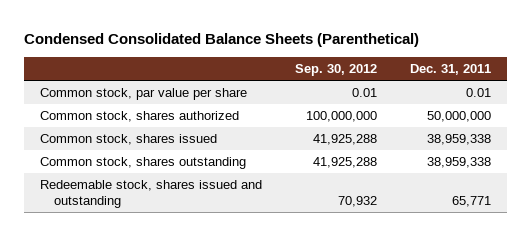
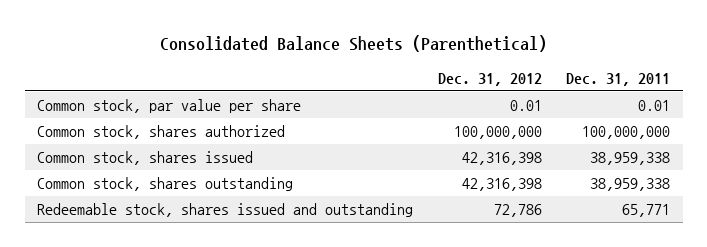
- Condensed Consolidated Balance Sheets (Parenthetical)
+ Consolidated Balance Sheets (Parenthetical)
- | Sep. 30, 2012 | Dec. 31, 2011
+ | Dec. 31, 2012 | Dec. 31, 2011
- Common stock, shares authorized | 100,000,000 | 50,000,000
+ Common stock, shares authorized | 100,000,000 | 100,000,000

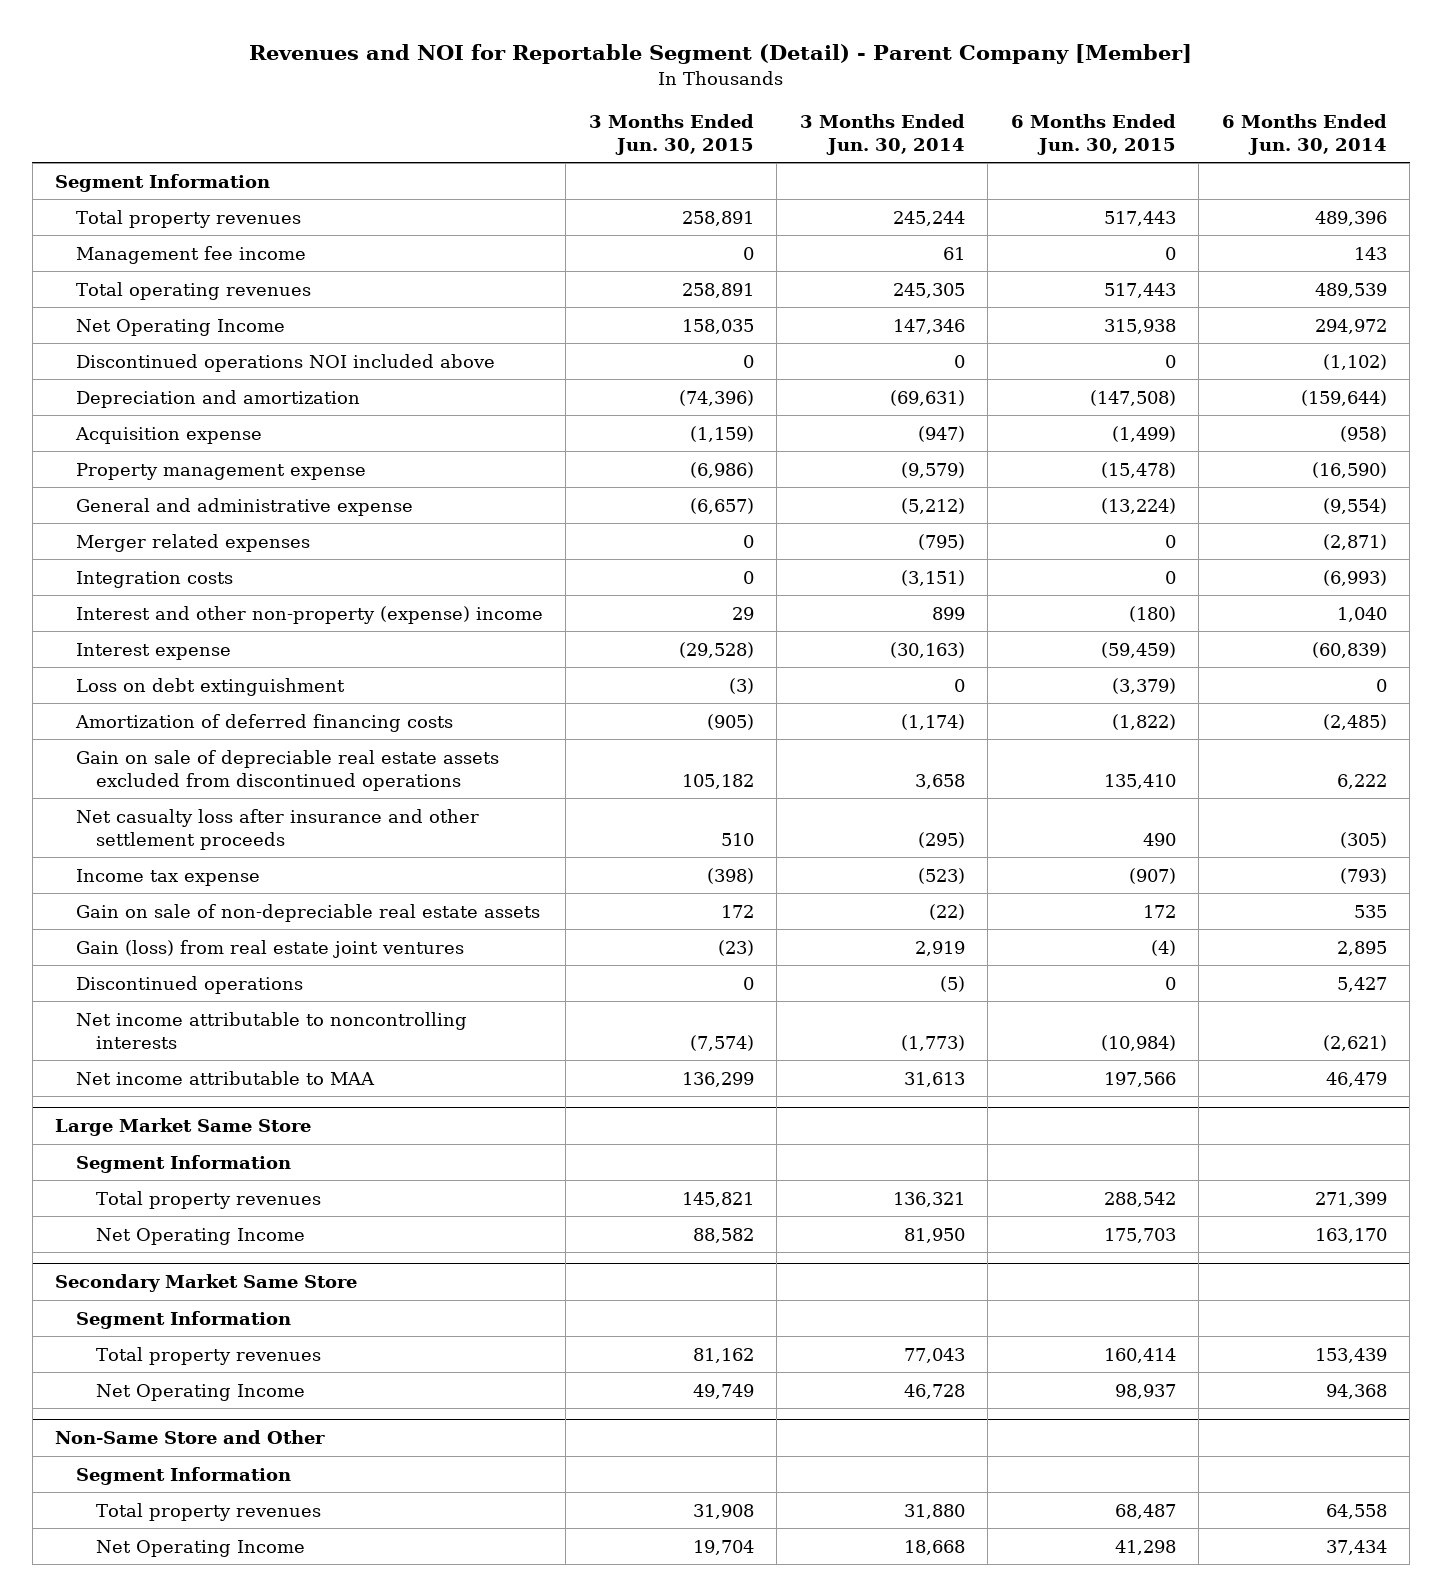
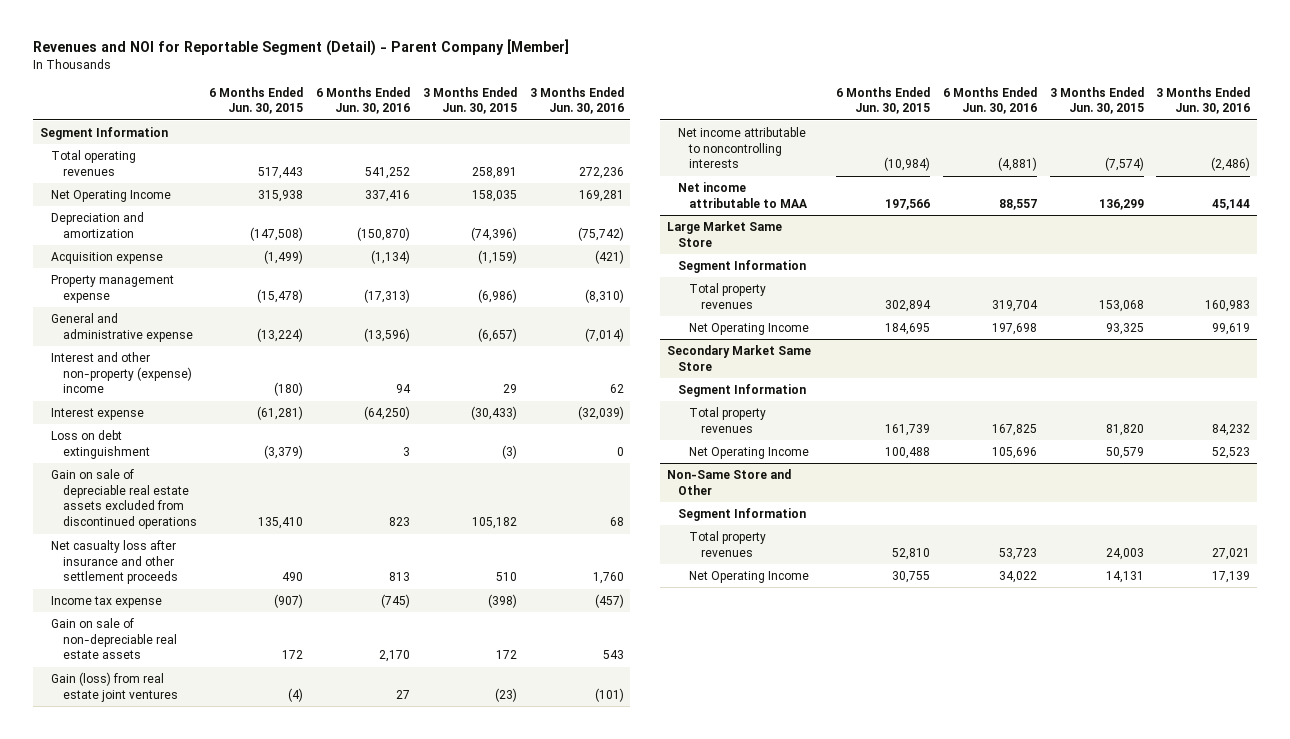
- | 3 Months Ended Jun. 30, 2015 | 3 Months Ended Jun. 30, 2014 | 6 Months Ended Jun. 30, 2015 | 6 Months Ended Jun. 30, 2014
+ | 6 Months Ended Jun. 30, 2015 | 6 Months Ended Jun. 30, 2016 | 3 Months Ended Jun. 30, 2015 | 3 Months Ended Jun. 30, 2016
- Total property revenues | 258,891 | 245,244 | 517,443 | 489,396
- Management fee income | 0 | 61 | 0 | 143
- Discontinued operations NOI included above | 0 | 0 | 0 | (1,102)
- Merger related expenses | 0 | (795) | 0 | (2,871)
- Integration costs | 0 | (3,151) | 0 | (6,993)
- Interest expense | (29,528) | (30,163) | (59,459) | (60,839)
+ Interest expense | (61,281) | (64,250) | (30,433) | (32,039)
- Amortization of deferred financing costs | (905) | (1,174) | (1,822) | (2,485)
- Discontinued operations | 0 | (5) | 0 | 5,427
@ Large Market Same Store
- Total property revenues | 145,821 | 136,321 | 288,542 | 271,399
- Net Operating Income | 88,582 | 81,950 | 175,703 | 163,170
+ Total property revenues | 302,894 | 319,704 | 153,068 | 160,983
+ Net Operating Income | 184,695 | 197,698 | 93,325 | 99,619
@ Secondary Market Same Store
- Total property revenues | 81,162 | 77,043 | 160,414 | 153,439
- Net Operating Income | 49,749 | 46,728 | 98,937 | 94,368
+ Total property revenues | 161,739 | 167,825 | 81,820 | 84,232
+ Net Operating Income | 100,488 | 105,696 | 50,579 | 52,523
@ Non-Same Store and Other
- Total property revenues | 31,908 | 31,880 | 68,487 | 64,558
- Net Operating Income | 19,704 | 18,668 | 41,298 | 37,434
+ Total property revenues | 52,810 | 53,723 | 24,003 | 27,021
+ Net Operating Income | 30,755 | 34,022 | 14,131 | 17,139

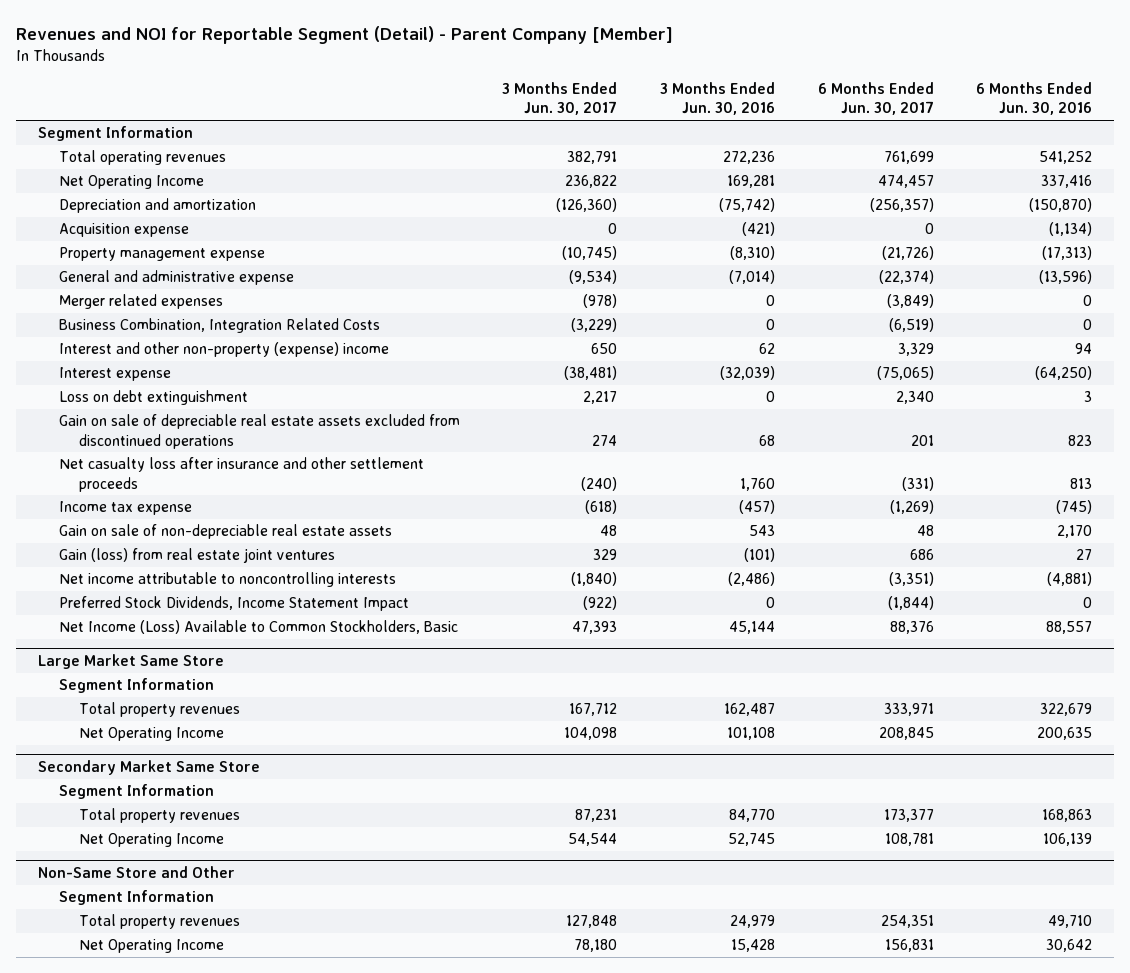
- | 6 Months Ended Jun. 30, 2015 | 6 Months Ended Jun. 30, 2016 | 3 Months Ended Jun. 30, 2015 | 3 Months Ended Jun. 30, 2016
+ | 3 Months Ended Jun. 30, 2017 | 3 Months Ended Jun. 30, 2016 | 6 Months Ended Jun. 30, 2017 | 6 Months Ended Jun. 30, 2016
+ Merger related expenses | (978) | 0 | (3,849) | 0
+ Business Combination, Integration Related Costs | (3,229) | 0 | (6,519) | 0
- Net income attributable to MAA | 197,566 | 88,557 | 136,299 | 45,144
+ Preferred Stock Dividends, Income Statement Impact | (922) | 0 | (1,844) | 0
+ Net Income (Loss) Available to Common Stockholders, Basic | 47,393 | 45,144 | 88,376 | 88,557
@ Large Market Same Store
- Total property revenues | 302,894 | 319,704 | 153,068 | 160,983
- Net Operating Income | 184,695 | 197,698 | 93,325 | 99,619
+ Total property revenues | 167,712 | 162,487 | 333,971 | 322,679
+ Net Operating Income | 104,098 | 101,108 | 208,845 | 200,635
@ Secondary Market Same Store
- Total property revenues | 161,739 | 167,825 | 81,820 | 84,232
- Net Operating Income | 100,488 | 105,696 | 50,579 | 52,523
+ Total property revenues | 87,231 | 84,770 | 173,377 | 168,863
+ Net Operating Income | 54,544 | 52,745 | 108,781 | 106,139
@ Non-Same Store and Other
- Total property revenues | 52,810 | 53,723 | 24,003 | 27,021
- Net Operating Income | 30,755 | 34,022 | 14,131 | 17,139
+ Total property revenues | 127,848 | 24,979 | 254,351 | 49,710
+ Net Operating Income | 78,180 | 15,428 | 156,831 | 30,642

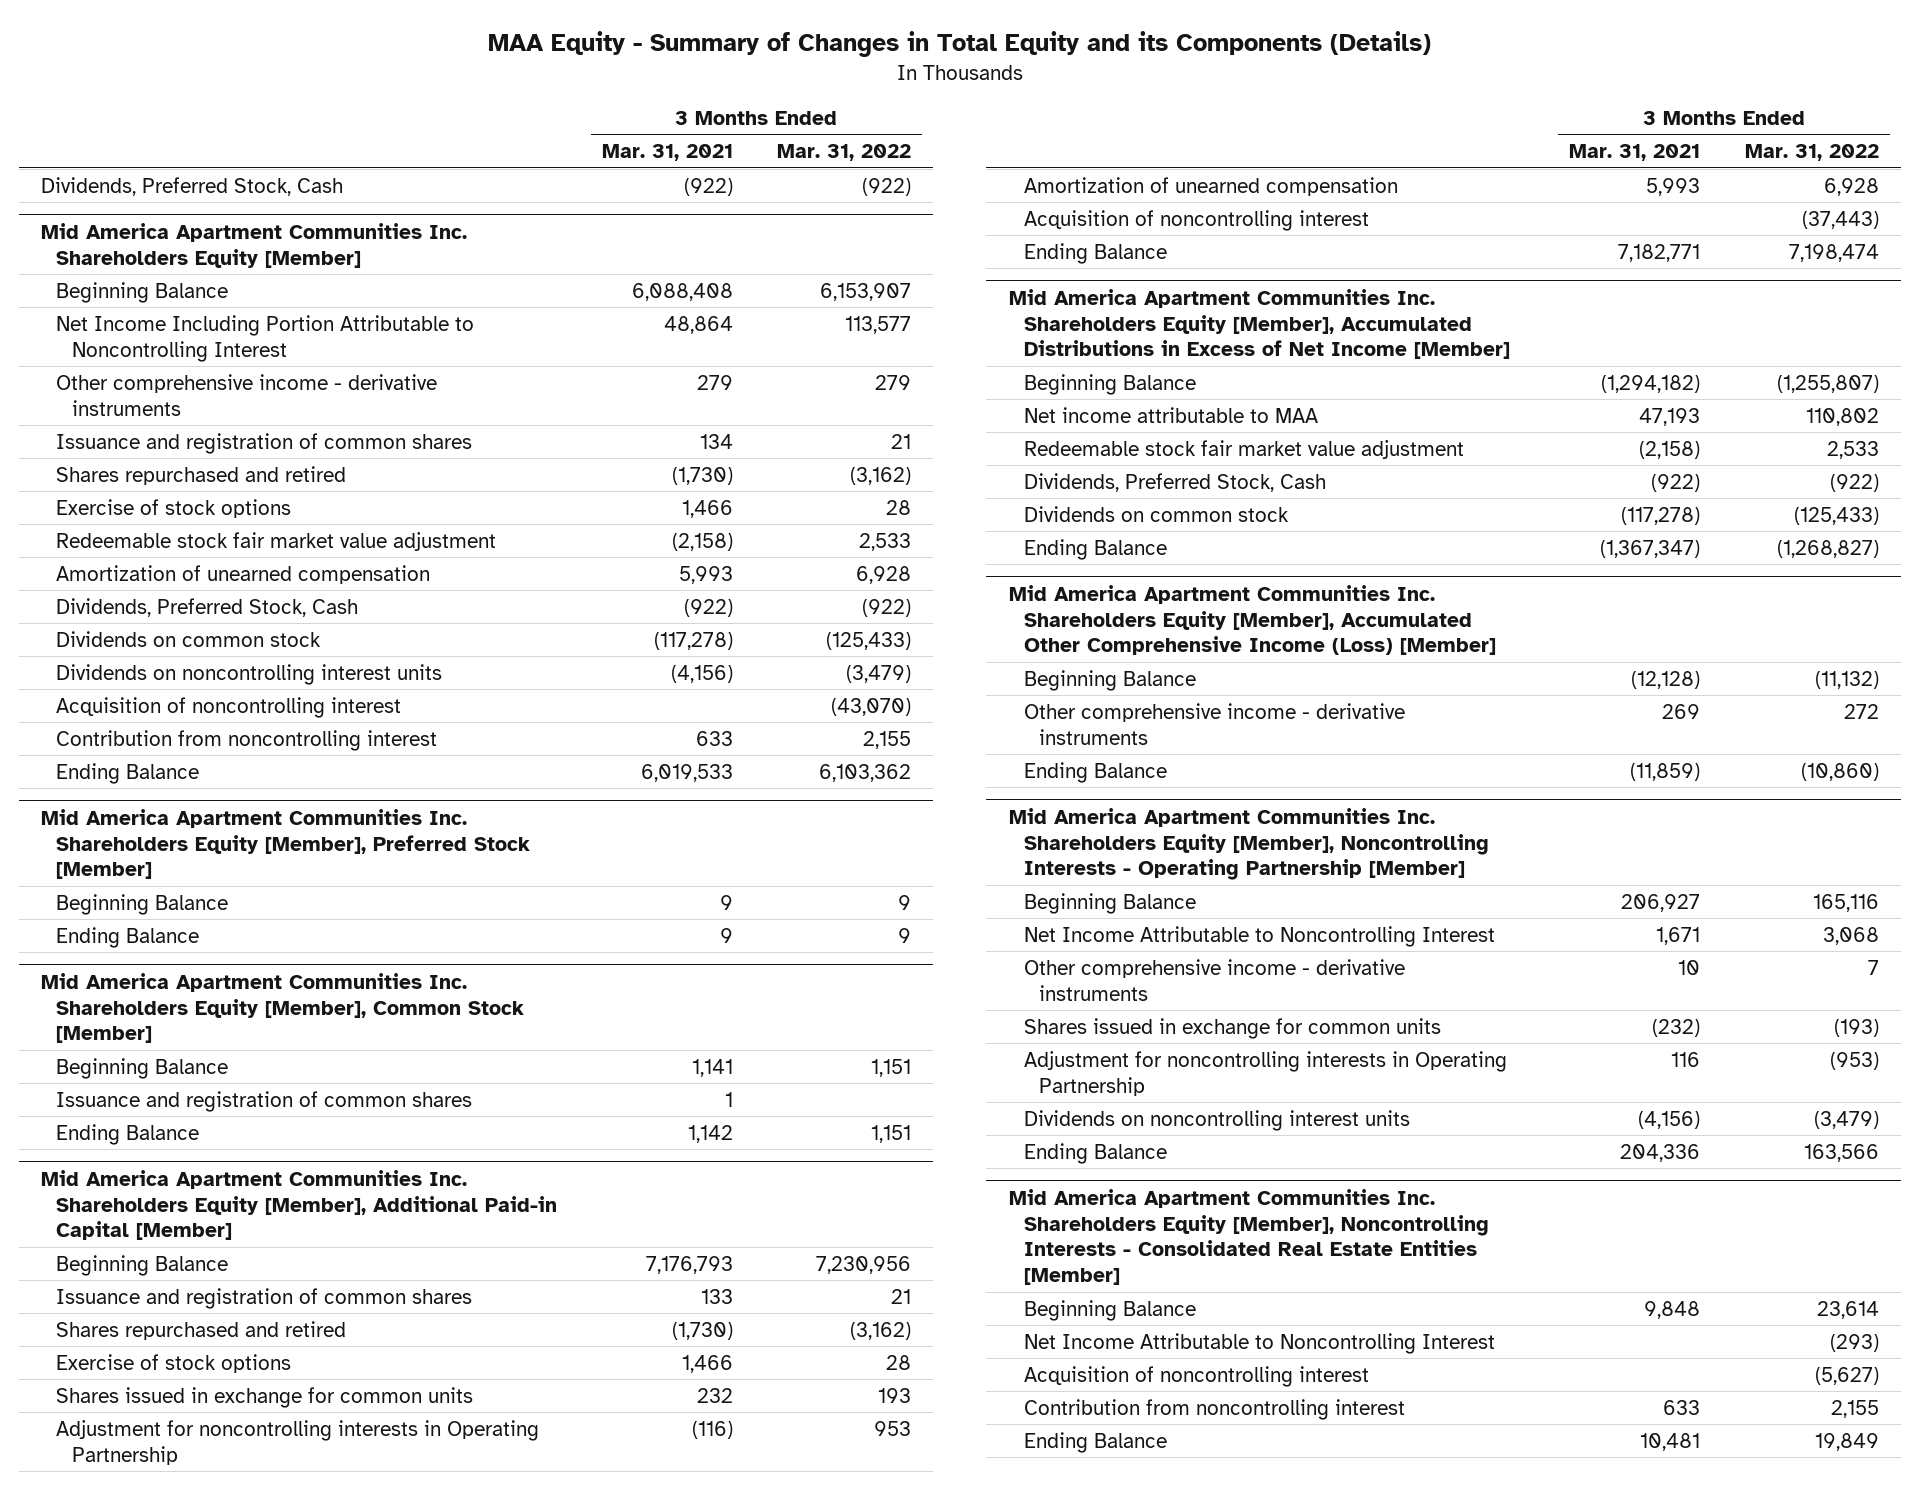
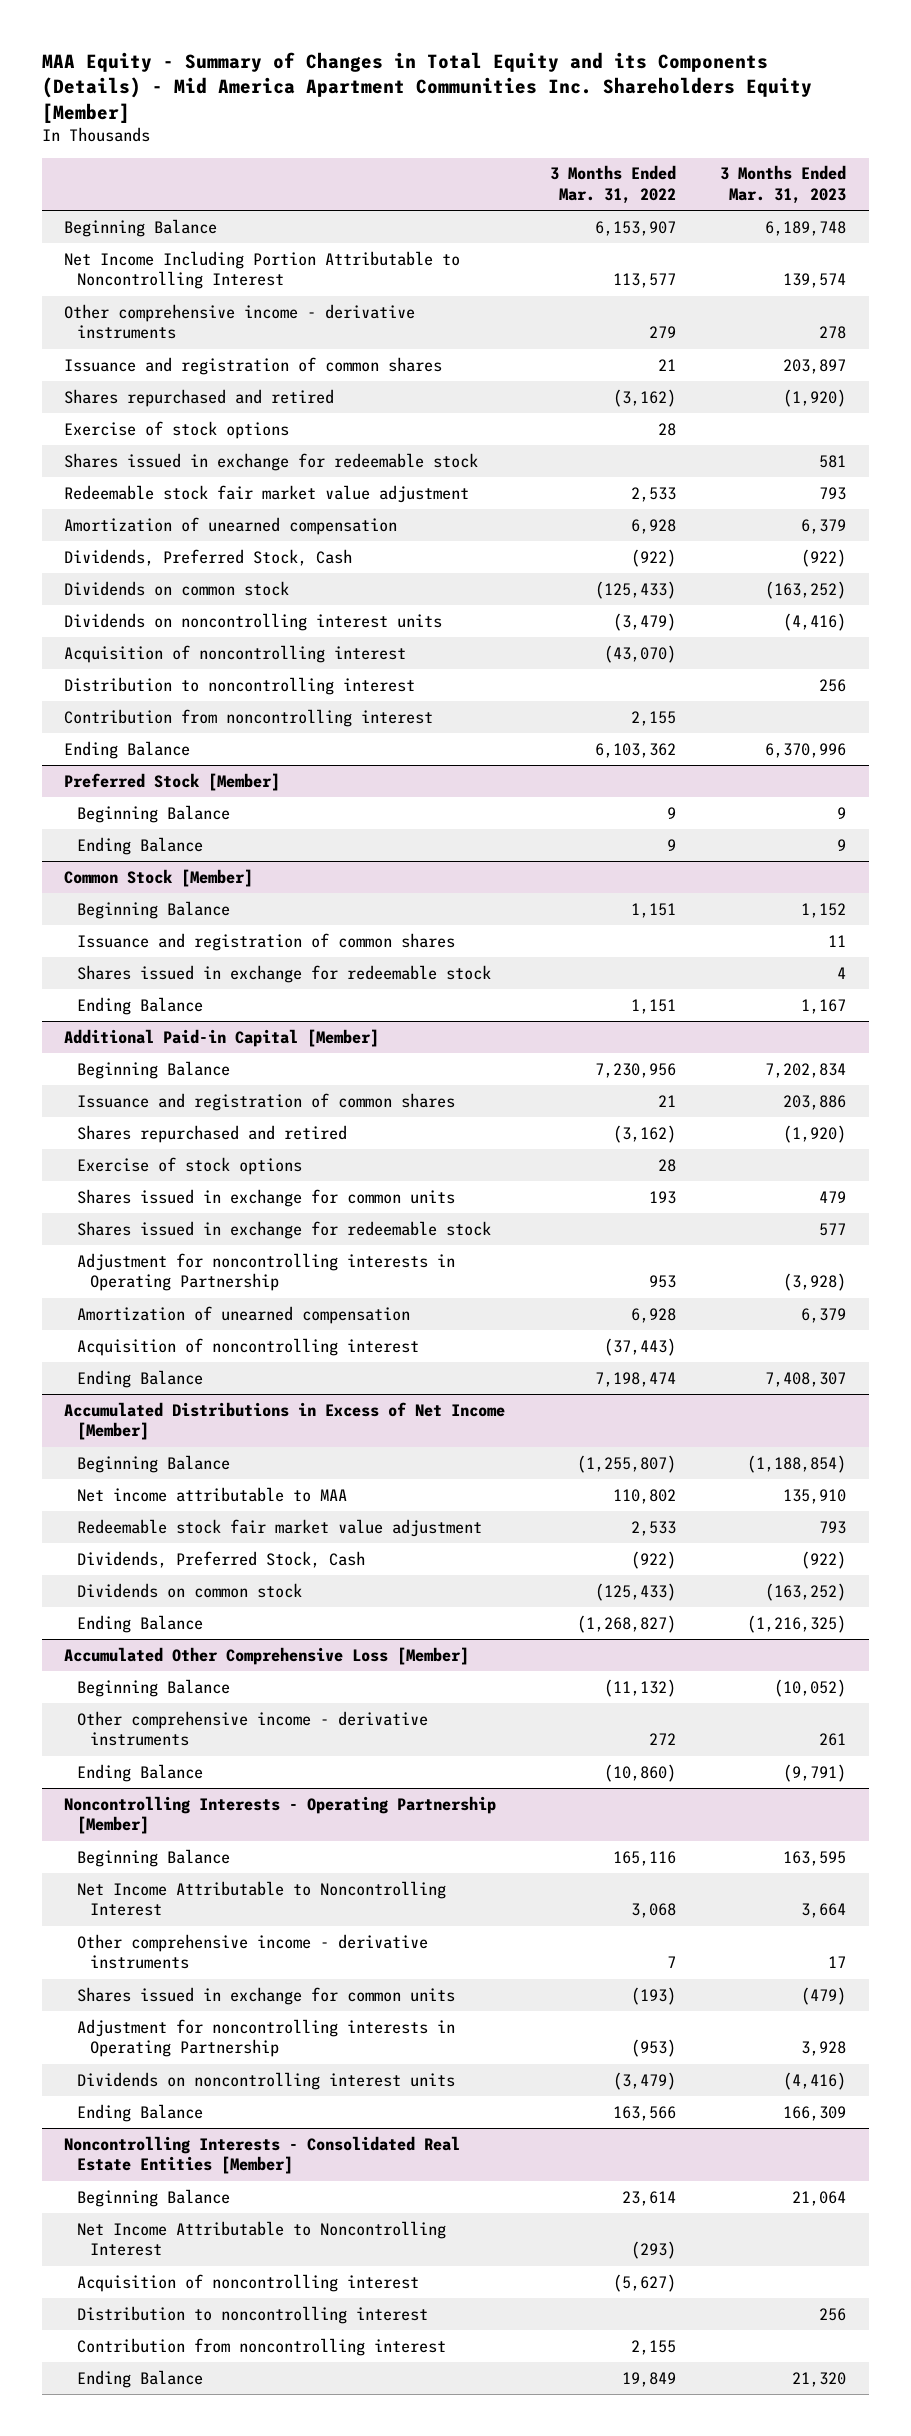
- MAA Equity - Summary of Changes in Total Equity and its Components (Details)
+ MAA Equity - Summary of Changes in Total Equity and its Components (Details) - Mid America Apartment Communities Inc. Shareholders Equity [Member]
- | 3 Months Ended Mar. 31, 2021 | 3 Months Ended Mar. 31, 2022
+ | 3 Months Ended Mar. 31, 2022 | 3 Months Ended Mar. 31, 2023
- Dividends, Preferred Stock, Cash | (922) | (922)
- Mid America Apartment Communities Inc. Shareholders Equity [Member]
+ Shares issued in exchange for redeemable stock | | 581
+ Distribution to noncontrolling interest | | 256
- Mid America Apartment Communities Inc. Shareholders Equity [Member], Preferred Stock [Member]
+ Preferred Stock [Member]
- Mid America Apartment Communities Inc. Shareholders Equity [Member], Common Stock [Member]
+ Common Stock [Member]
+ Shares issued in exchange for redeemable stock | | 4
- Mid America Apartment Communities Inc. Shareholders Equity [Member], Additional Paid-in Capital [Member]
+ Additional Paid-in Capital [Member]
+ Shares issued in exchange for redeemable stock | | 577
- Mid America Apartment Communities Inc. Shareholders Equity [Member], Accumulated Distributions in Excess of Net Income [Member]
+ Accumulated Distributions in Excess of Net Income [Member]
- Mid America Apartment Communities Inc. Shareholders Equity [Member], Accumulated Other Comprehensive Income (Loss) [Member]
+ Accumulated Other Comprehensive Loss [Member]
- Mid America Apartment Communities Inc. Shareholders Equity [Member], Noncontrolling Interests - Operating Partnership [Member]
+ Noncontrolling Interests - Operating Partnership [Member]
- Mid America Apartment Communities Inc. Shareholders Equity [Member], Noncontrolling Interests - Consolidated Real Estate Entities [Member]
+ Noncontrolling Interests - Consolidated Real Estate Entities [Member]
+ Distribution to noncontrolling interest | | 256

